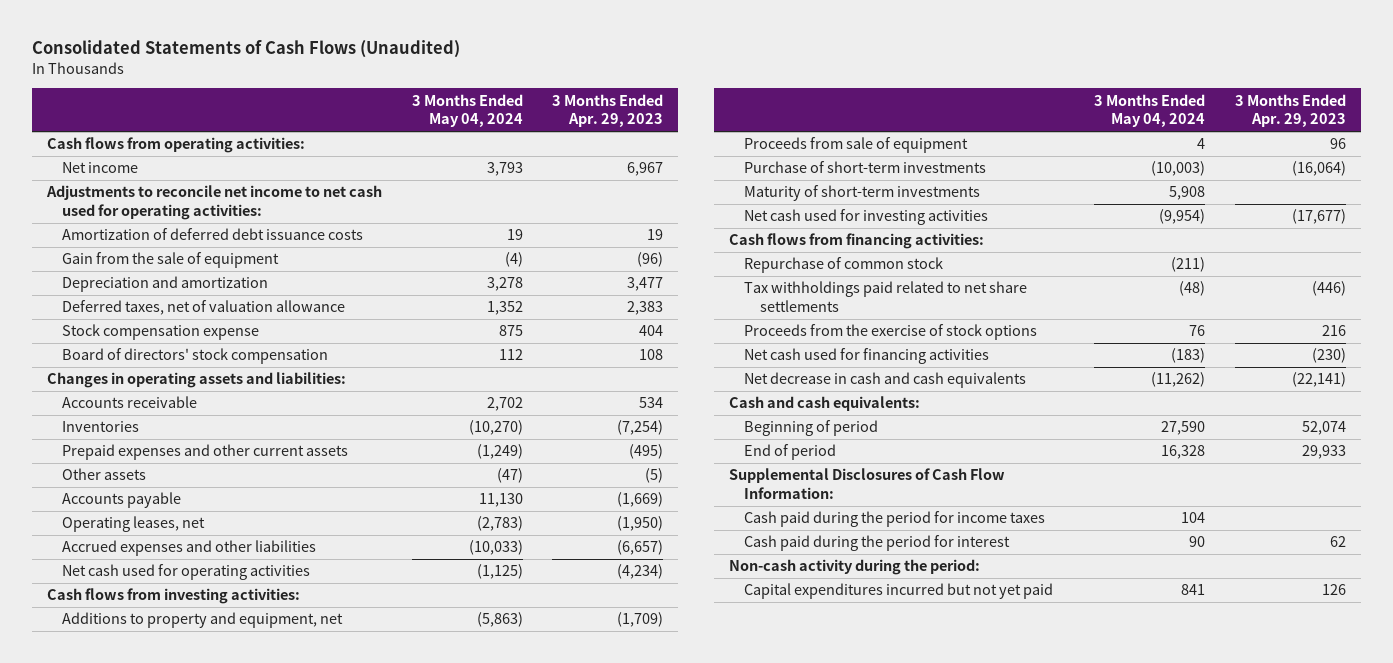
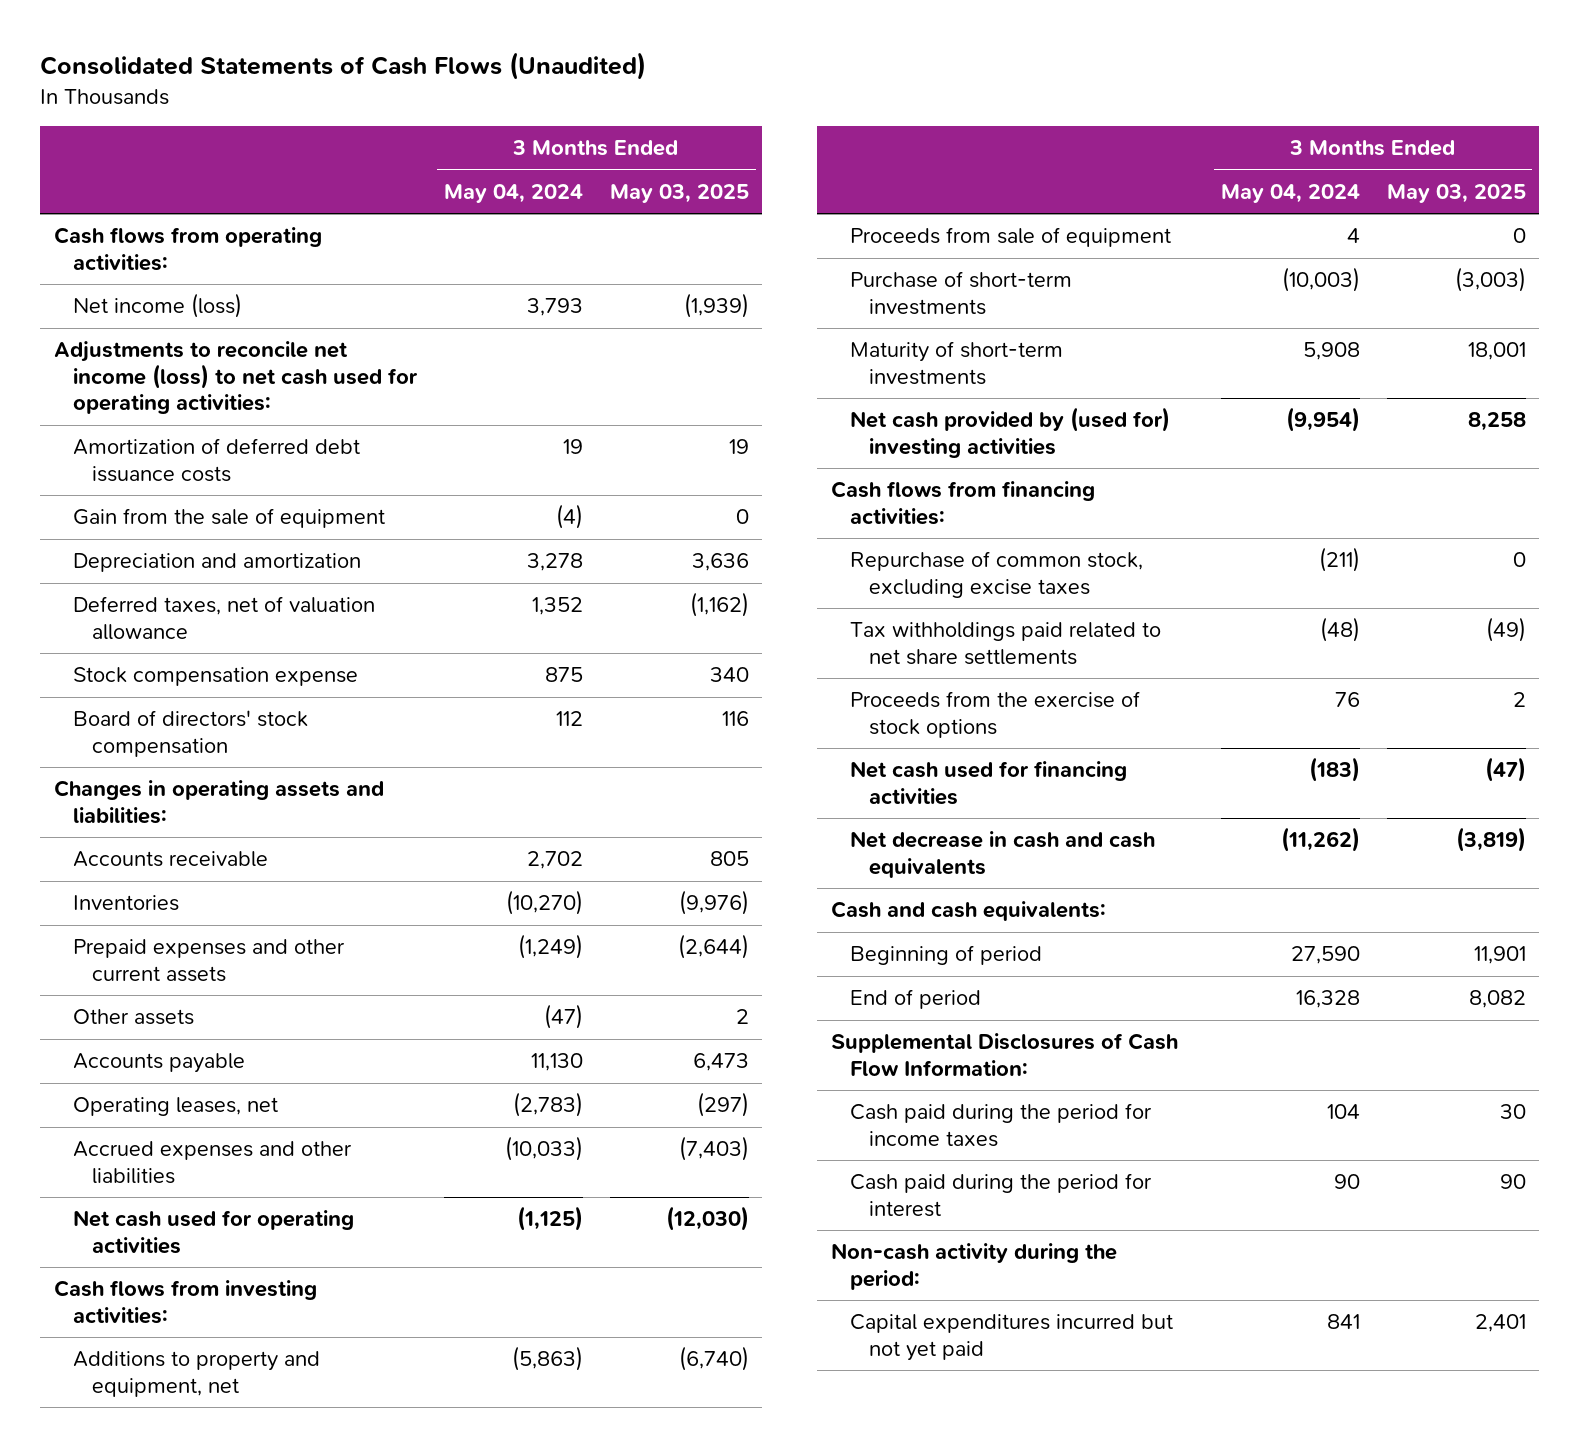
- | 3 Months Ended May 04, 2024 | 3 Months Ended Apr. 29, 2023
+ | 3 Months Ended May 04, 2024 | 3 Months Ended May 03, 2025
- Net income | 3,793 | 6,967
- Adjustments to reconcile net income to net cash used for operating activities:
+ Net income (loss) | 3,793 | (1,939)
+ Adjustments to reconcile net income (loss) to net cash used for operating activities:
- Net cash used for investing activities | (9,954) | (17,677)
+ Net cash provided by (used for) investing activities | (9,954) | 8,258
- Repurchase of common stock | (211) |
+ Repurchase of common stock, excluding excise taxes | (211) | 0

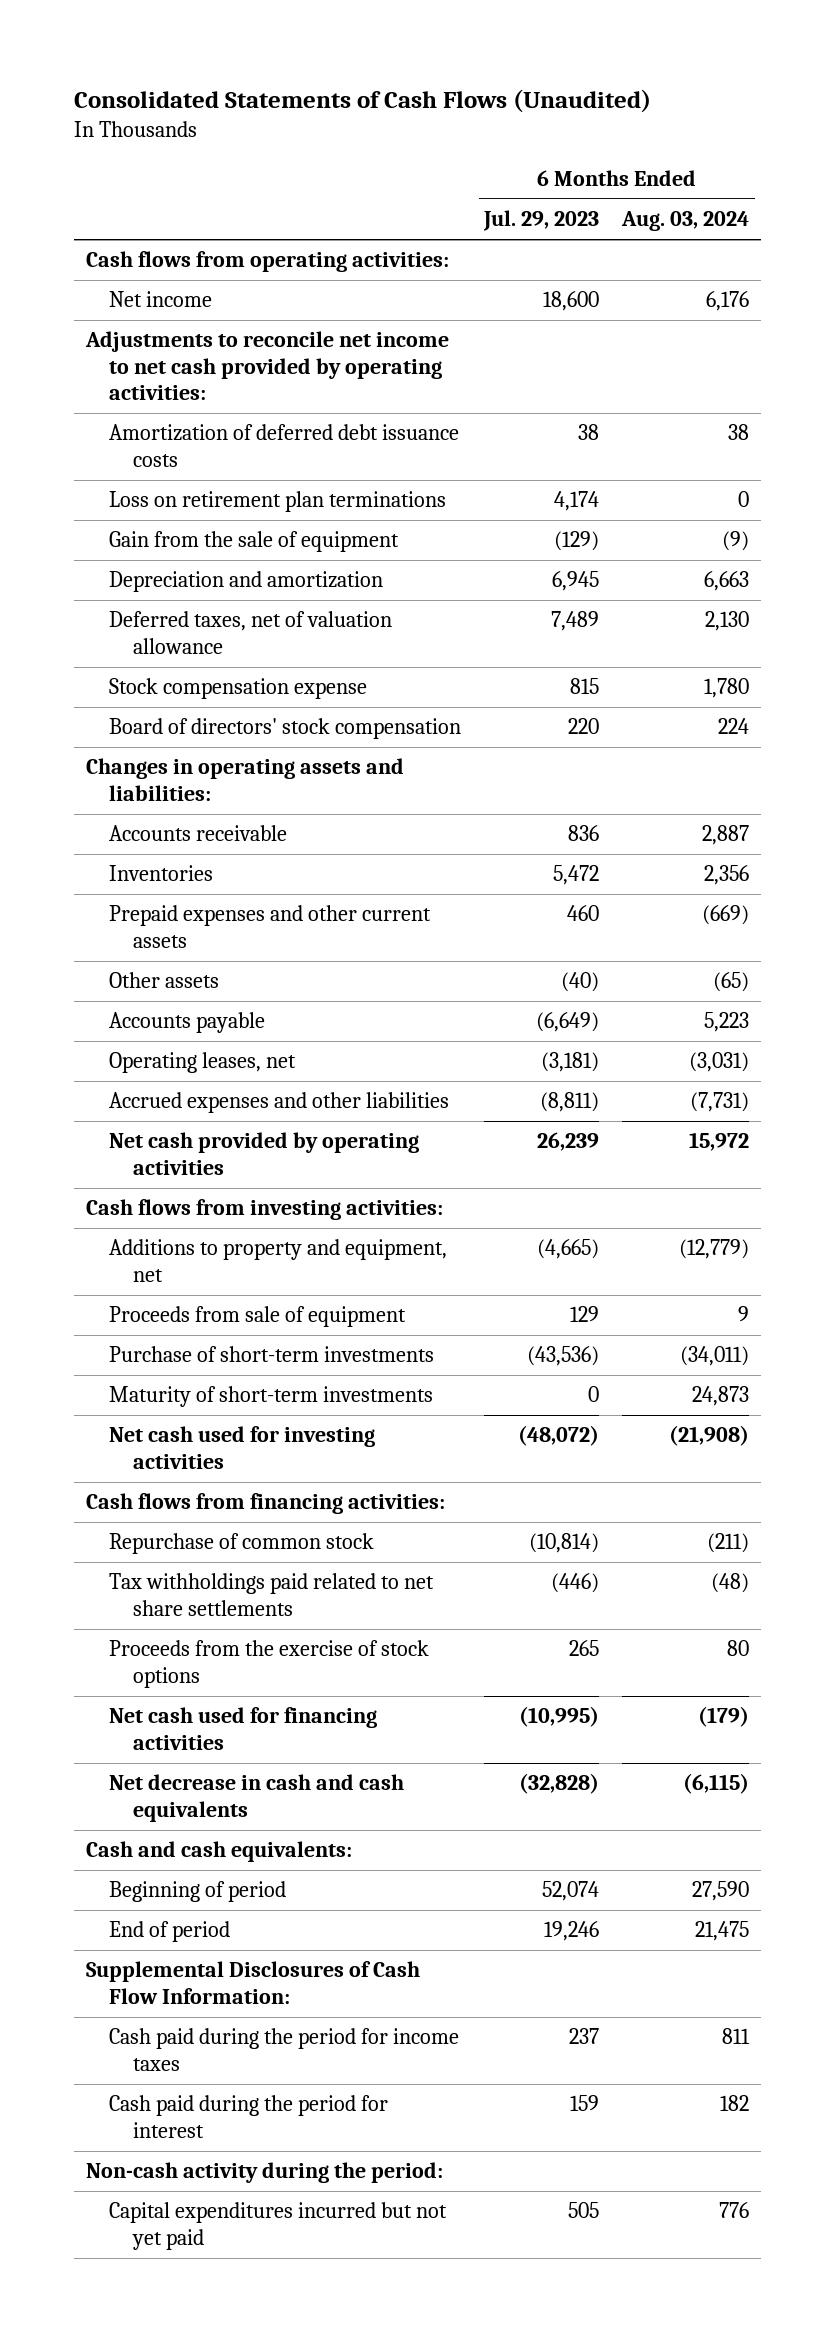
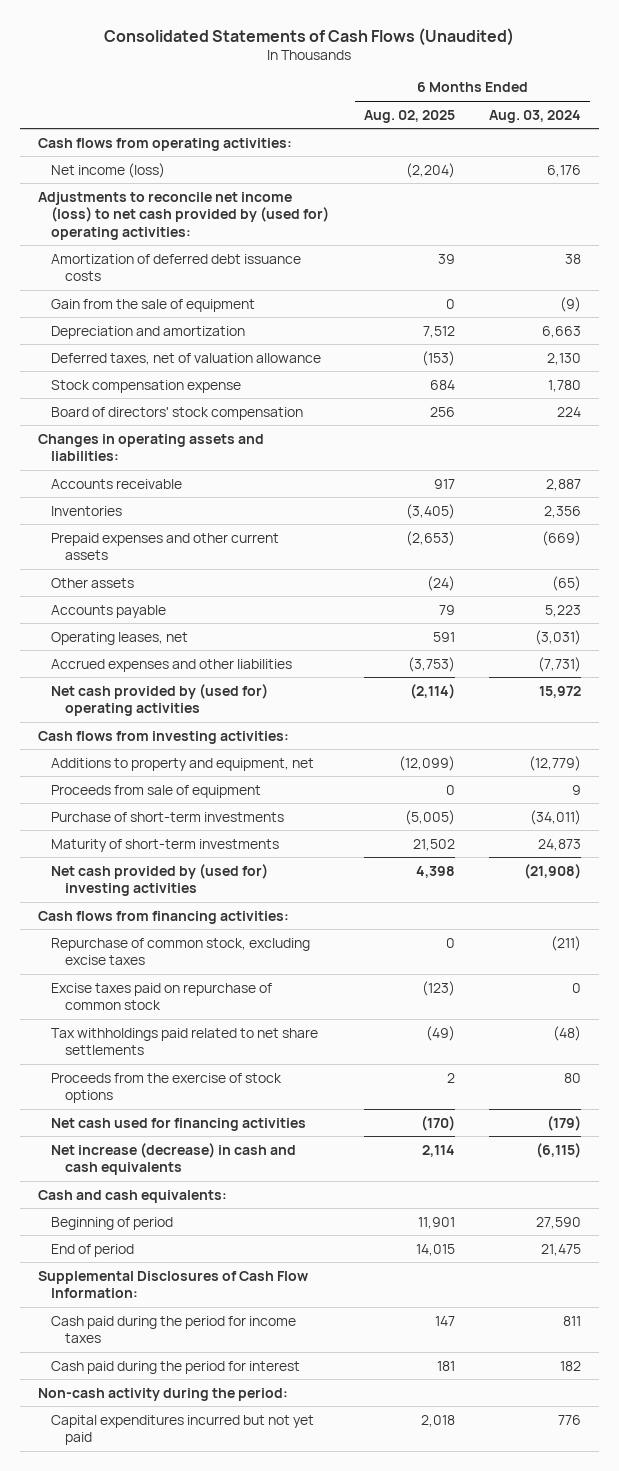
- | 6 Months Ended Jul. 29, 2023 | 6 Months Ended Aug. 03, 2024
+ | 6 Months Ended Aug. 02, 2025 | 6 Months Ended Aug. 03, 2024
- Net income | 18,600 | 6,176
- Adjustments to reconcile net income to net cash provided by operating activities:
+ Net income (loss) | (2,204) | 6,176
+ Adjustments to reconcile net income (loss) to net cash provided by (used for) operating activities:
- Loss on retirement plan terminations | 4,174 | 0
- Net cash provided by operating activities | 26,239 | 15,972
+ Net cash provided by (used for) operating activities | (2,114) | 15,972
- Net cash used for investing activities | (48,072) | (21,908)
+ Net cash provided by (used for) investing activities | 4,398 | (21,908)
- Repurchase of common stock | (10,814) | (211)
+ Repurchase of common stock, excluding excise taxes | 0 | (211)
+ Excise taxes paid on repurchase of common stock | (123) | 0
- Net decrease in cash and cash equivalents | (32,828) | (6,115)
+ Net increase (decrease) in cash and cash equivalents | 2,114 | (6,115)

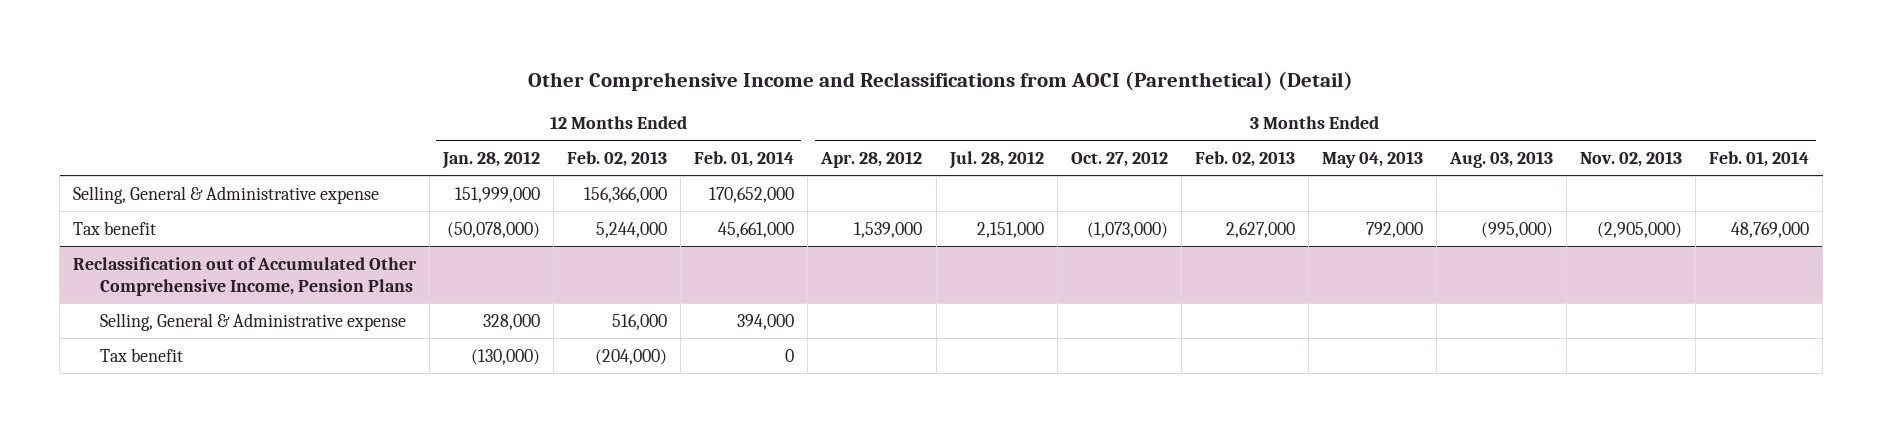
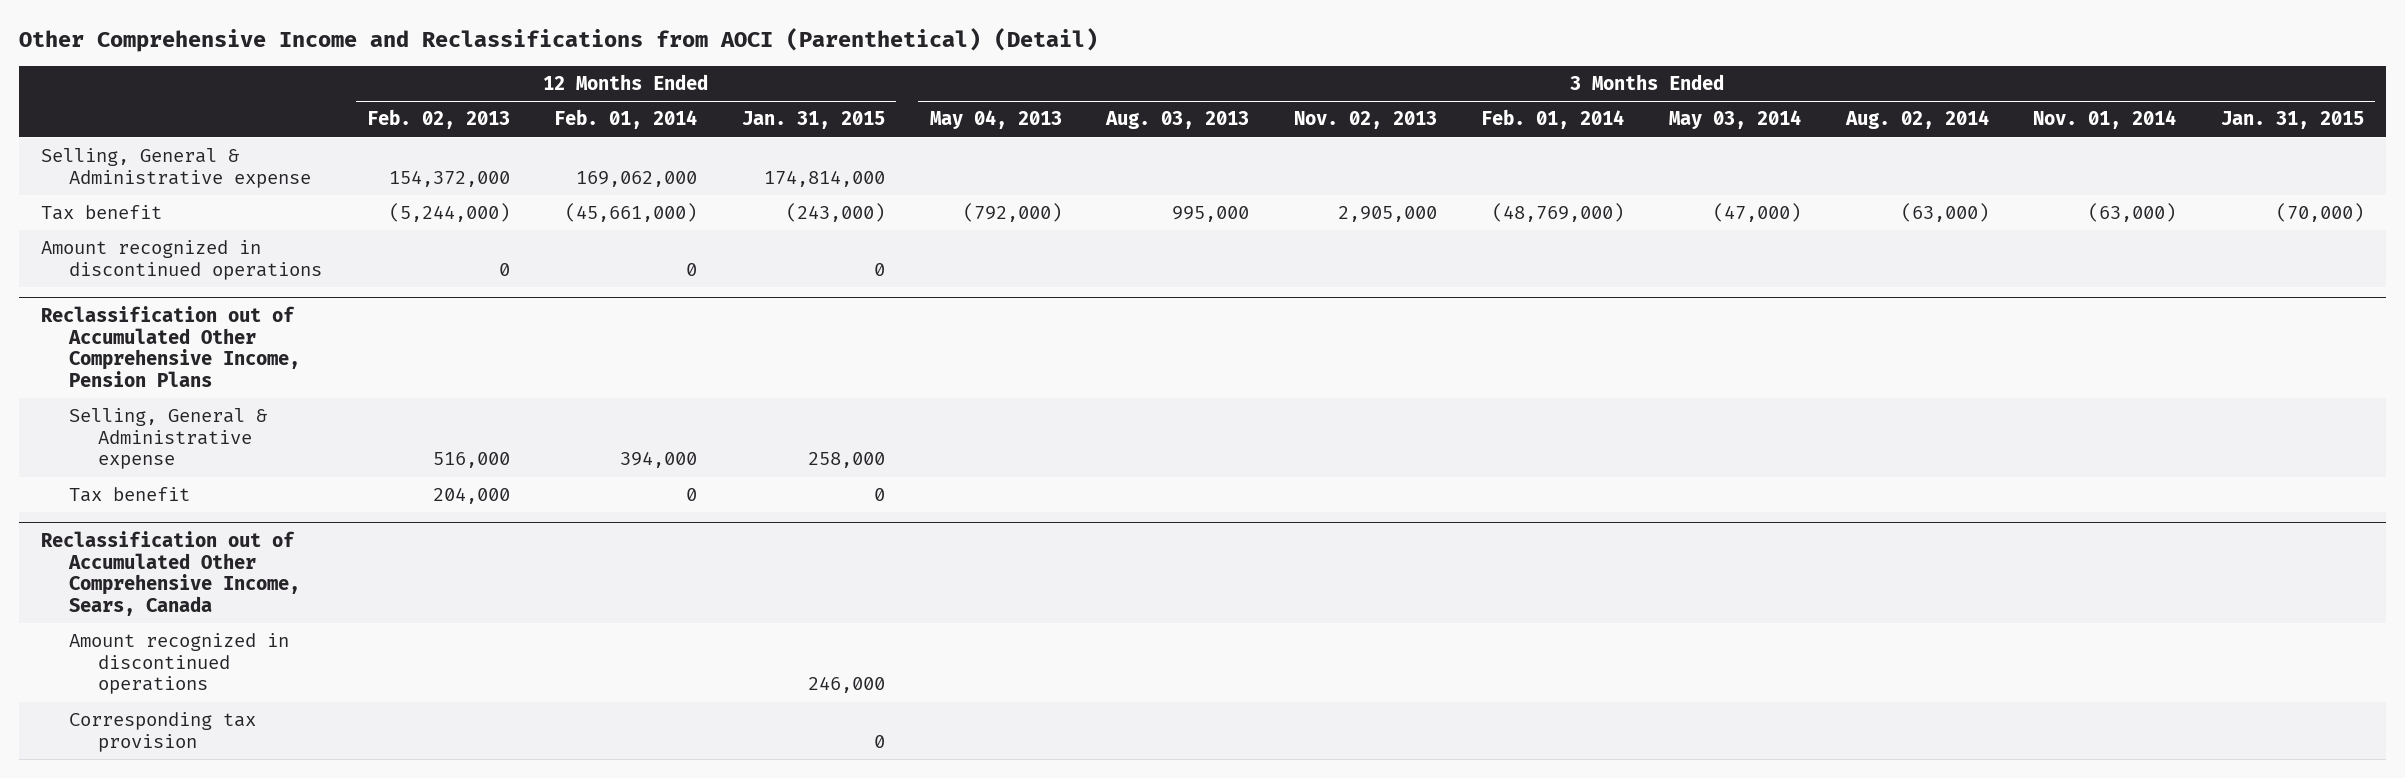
- | 12 Months Ended Jan. 28, 2012 | 12 Months Ended Feb. 02, 2013 | 12 Months Ended Feb. 01, 2014 | 3 Months Ended Apr. 28, 2012 | 3 Months Ended Jul. 28, 2012 | 3 Months Ended Oct. 27, 2012 | 3 Months Ended Feb. 02, 2013 | 3 Months Ended May 04, 2013 | 3 Months Ended Aug. 03, 2013 | 3 Months Ended Nov. 02, 2013 | 3 Months Ended Feb. 01, 2014
+ | 12 Months Ended Feb. 02, 2013 | 12 Months Ended Feb. 01, 2014 | 12 Months Ended Jan. 31, 2015 | 3 Months Ended May 04, 2013 | 3 Months Ended Aug. 03, 2013 | 3 Months Ended Nov. 02, 2013 | 3 Months Ended Feb. 01, 2014 | 3 Months Ended May 03, 2014 | 3 Months Ended Aug. 02, 2014 | 3 Months Ended Nov. 01, 2014 | 3 Months Ended Jan. 31, 2015
- Selling, General & Administrative expense | 151,999,000 | 156,366,000 | 170,652,000 | | | | | | | |
- Tax benefit | (50,078,000) | 5,244,000 | 45,661,000 | 1,539,000 | 2,151,000 | (1,073,000) | 2,627,000 | 792,000 | (995,000) | (2,905,000) | 48,769,000
+ Selling, General & Administrative expense | 154,372,000 | 169,062,000 | 174,814,000 | | | | | | | |
+ Tax benefit | (5,244,000) | (45,661,000) | (243,000) | (792,000) | 995,000 | 2,905,000 | (48,769,000) | (47,000) | (63,000) | (63,000) | (70,000)
+ Amount recognized in discontinued operations | 0 | 0 | 0 | | | | | | | |
@ Reclassification out of Accumulated Other Comprehensive Income, Pension Plans
- Tax benefit | (130,000) | (204,000) | 0 | | | | | | | |
+ Tax benefit | 204,000 | 0 | 0 | | | | | | | |
+ Reclassification out of Accumulated Other Comprehensive Income, Sears, Canada
+ Amount recognized in discontinued operations | | | 246,000 | | | | | | | |
+ Corresponding tax provision | | | 0 | | | | | | | |

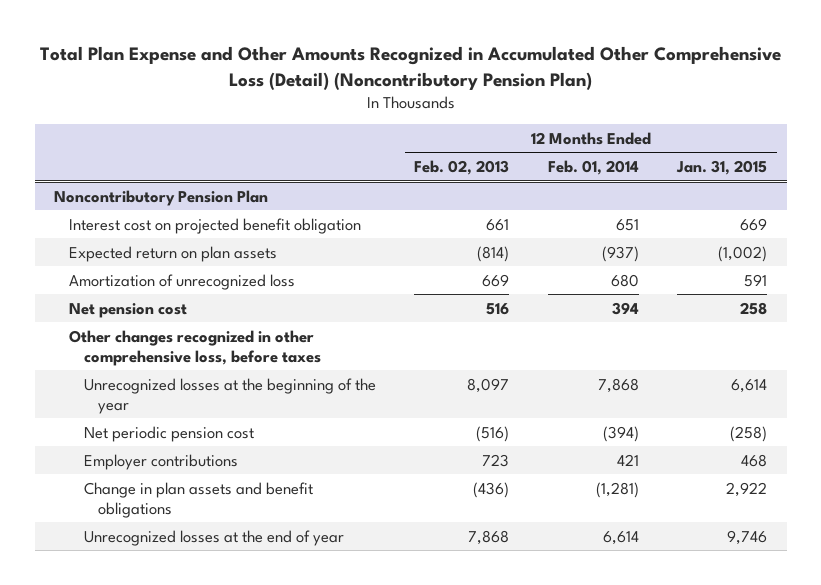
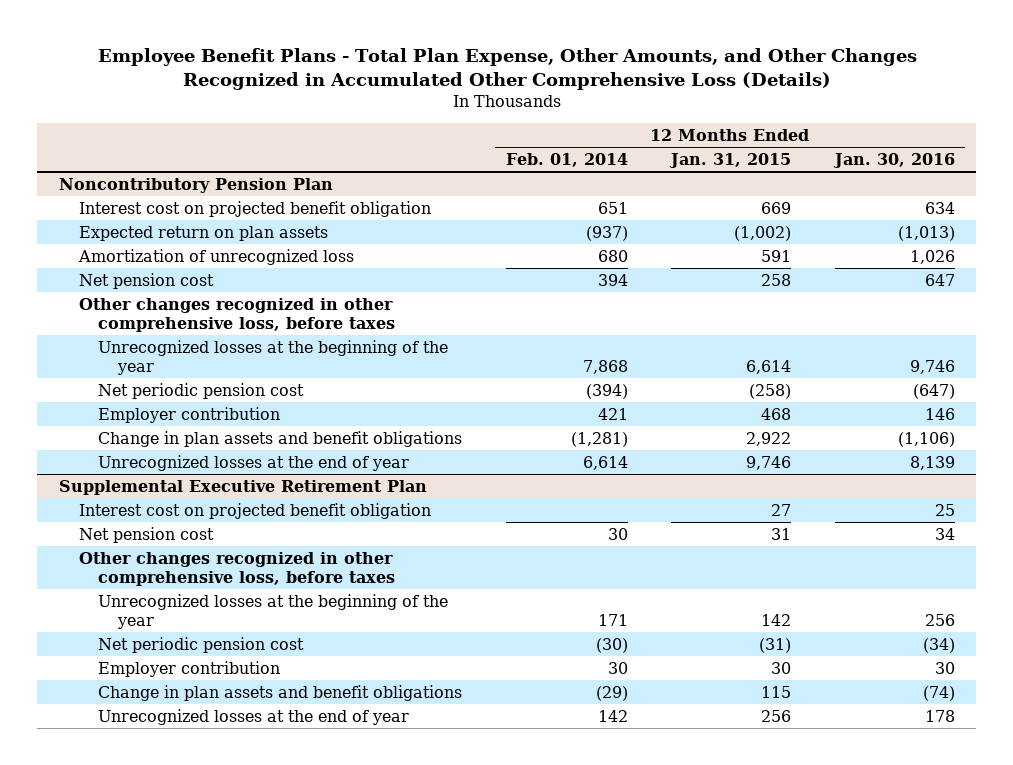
- Total Plan Expense and Other Amounts Recognized in Accumulated Other Comprehensive Loss (Detail) (Noncontributory Pension Plan)
+ Employee Benefit Plans - Total Plan Expense, Other Amounts, and Other Changes Recognized in Accumulated Other Comprehensive Loss (Details)
- | 12 Months Ended Feb. 02, 2013 | 12 Months Ended Feb. 01, 2014 | 12 Months Ended Jan. 31, 2015
+ | 12 Months Ended Feb. 01, 2014 | 12 Months Ended Jan. 31, 2015 | 12 Months Ended Jan. 30, 2016
@ Noncontributory Pension Plan
- Employer contributions | 723 | 421 | 468
+ Employer contribution | 421 | 468 | 146
+ Supplemental Executive Retirement Plan
+ Interest cost on projected benefit obligation | | 27 | 25
+ Net pension cost | 30 | 31 | 34
+ Other changes recognized in other comprehensive loss, before taxes
+ Unrecognized losses at the beginning of the year | 171 | 142 | 256
+ Net periodic pension cost | (30) | (31) | (34)
+ Employer contribution | 30 | 30 | 30
+ Change in plan assets and benefit obligations | (29) | 115 | (74)
+ Unrecognized losses at the end of year | 142 | 256 | 178

